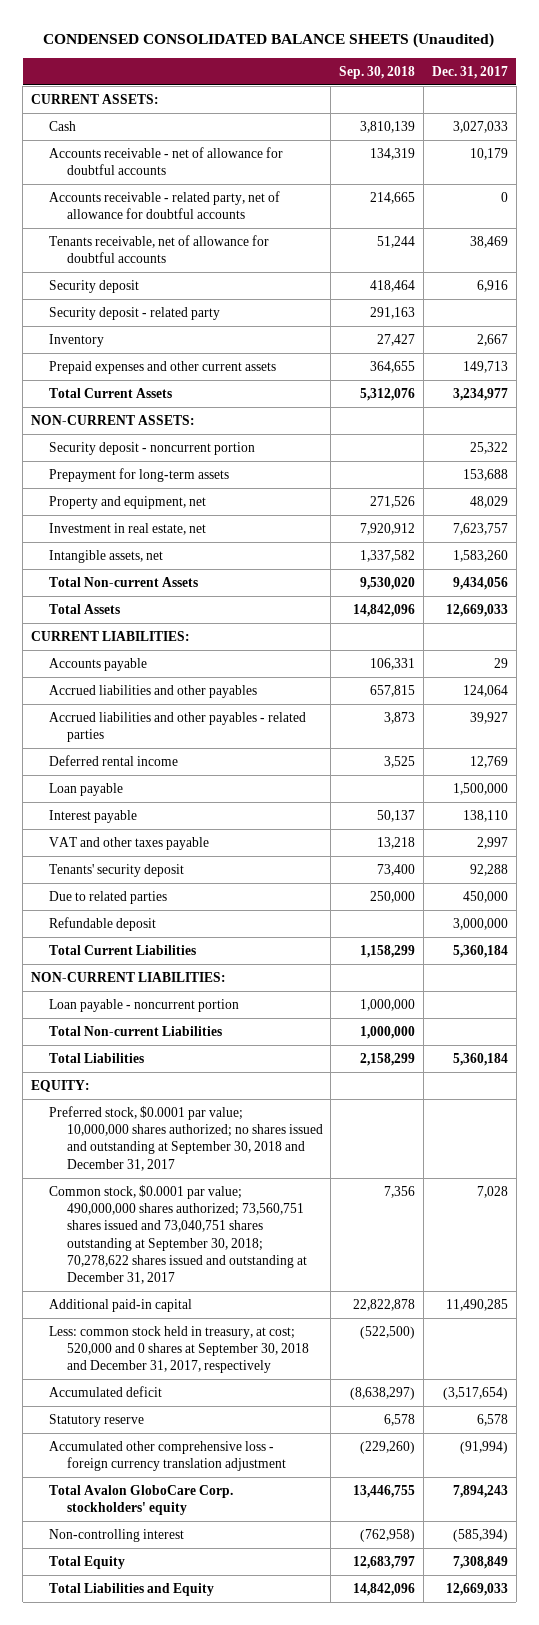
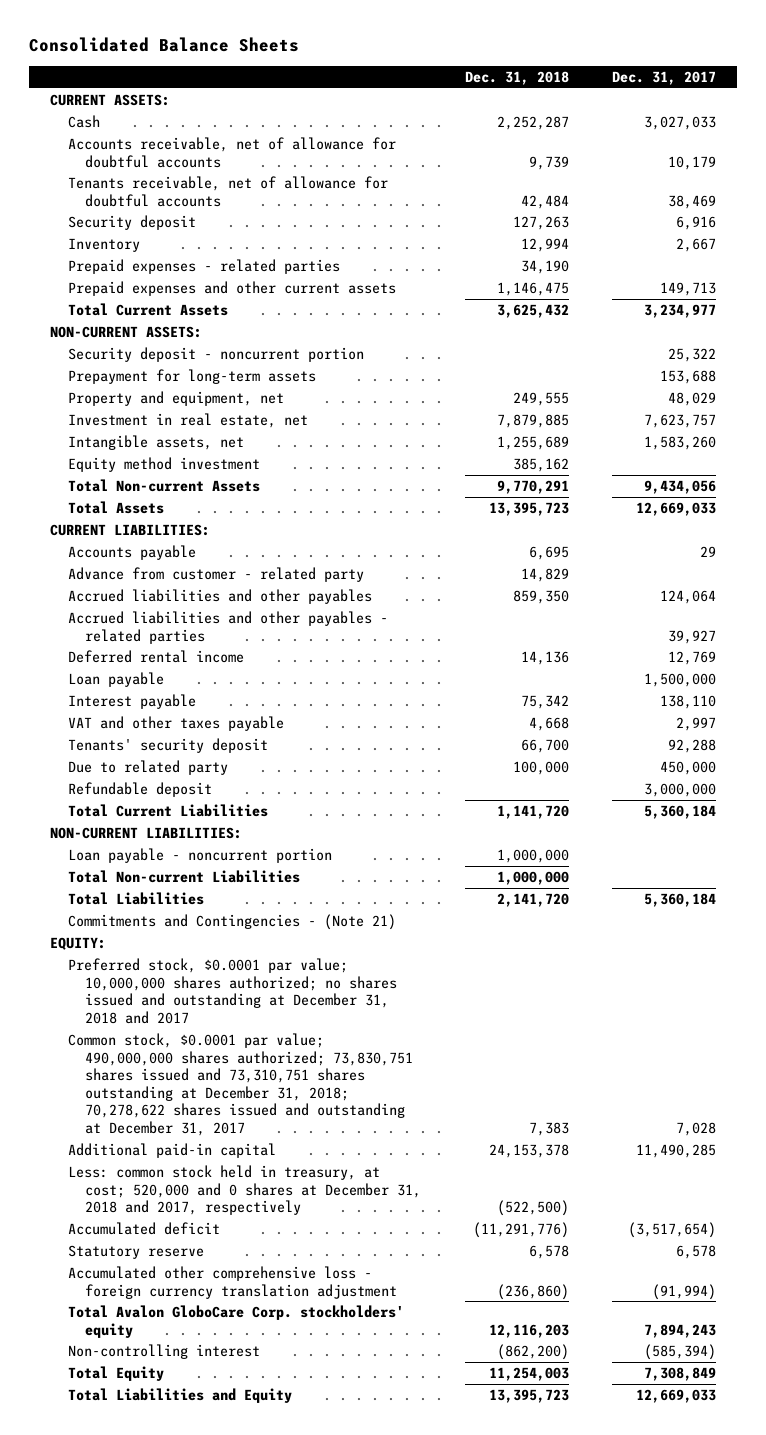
- CONDENSED CONSOLIDATED BALANCE SHEETS (Unaudited)
+ Consolidated Balance Sheets
- | Sep. 30, 2018 | Dec. 31, 2017
+ | Dec. 31, 2018 | Dec. 31, 2017
- Accounts receivable - net of allowance for doubtful accounts | 134,319 | 10,179
- Accounts receivable - related party, net of allowance for doubtful accounts | 214,665 | 0
+ Accounts receivable, net of allowance for doubtful accounts | 9,739 | 10,179
- Security deposit - related party | 291,163 |
+ Prepaid expenses - related parties | 34,190 |
+ Equity method investment | 385,162 |
+ Advance from customer - related party | 14,829 |
- Due to related parties | 250,000 | 450,000
+ Due to related party | 100,000 | 450,000
+ Commitments and Contingencies - (Note 21)
- Preferred stock, $0.0001 par value; 10,000,000 shares authorized; no shares issued and outstanding at September 30, 2018 and December 31, 2017
- Common stock, $0.0001 par value; 490,000,000 shares authorized; 73,560,751 shares issued and 73,040,751 shares outstanding at September 30, 2018; 70,278,622 shares issued and outstanding at December 31, 2017 | 7,356 | 7,028
+ Preferred stock, $0.0001 par value; 10,000,000 shares authorized; no shares issued and outstanding at December 31, 2018 and 2017
+ Common stock, $0.0001 par value; 490,000,000 shares authorized; 73,830,751 shares issued and 73,310,751 shares outstanding at December 31, 2018; 70,278,622 shares issued and outstanding at December 31, 2017 | 7,383 | 7,028
- Less: common stock held in treasury, at cost; 520,000 and 0 shares at September 30, 2018 and December 31, 2017, respectively | (522,500) |
+ Less: common stock held in treasury, at cost; 520,000 and 0 shares at December 31, 2018 and 2017, respectively | (522,500) |

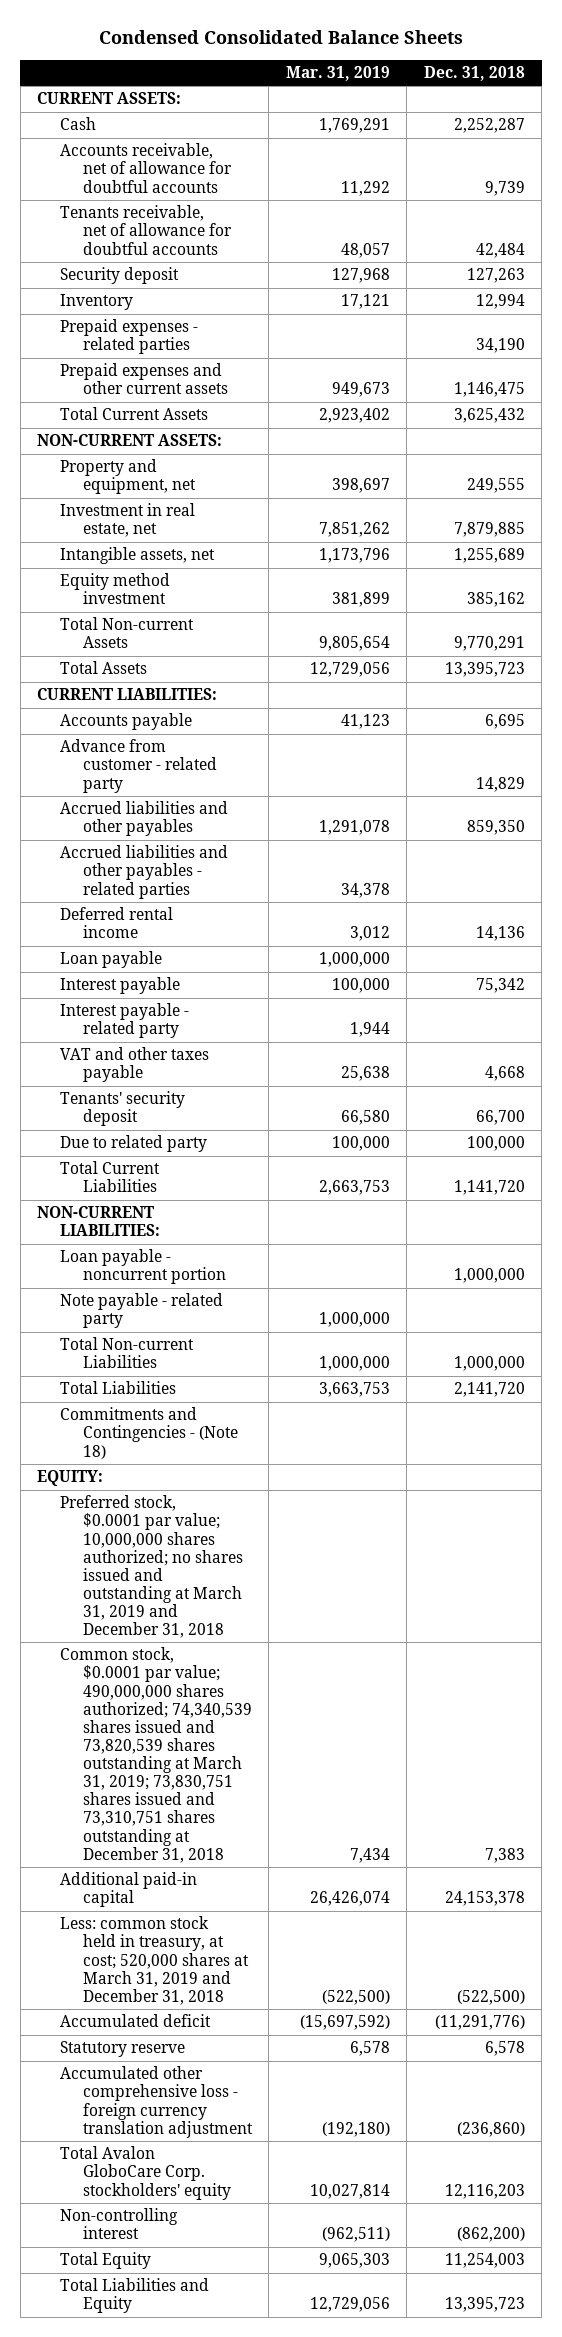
- Consolidated Balance Sheets
+ Condensed Consolidated Balance Sheets
- | Dec. 31, 2018 | Dec. 31, 2017
+ | Mar. 31, 2019 | Dec. 31, 2018
- Security deposit - noncurrent portion | | 25,322
- Prepayment for long-term assets | | 153,688
+ Interest payable - related party | 1,944 |
- Refundable deposit | | 3,000,000
+ Note payable - related party | 1,000,000 |
- Commitments and Contingencies - (Note 21)
+ Commitments and Contingencies - (Note 18)
- Preferred stock, $0.0001 par value; 10,000,000 shares authorized; no shares issued and outstanding at December 31, 2018 and 2017
- Common stock, $0.0001 par value; 490,000,000 shares authorized; 73,830,751 shares issued and 73,310,751 shares outstanding at December 31, 2018; 70,278,622 shares issued and outstanding at December 31, 2017 | 7,383 | 7,028
+ Preferred stock, $0.0001 par value; 10,000,000 shares authorized; no shares issued and outstanding at March 31, 2019 and December 31, 2018
+ Common stock, $0.0001 par value; 490,000,000 shares authorized; 74,340,539 shares issued and 73,820,539 shares outstanding at March 31, 2019; 73,830,751 shares issued and 73,310,751 shares outstanding at December 31, 2018 | 7,434 | 7,383
- Less: common stock held in treasury, at cost; 520,000 and 0 shares at December 31, 2018 and 2017, respectively | (522,500) |
+ Less: common stock held in treasury, at cost; 520,000 shares at March 31, 2019 and December 31, 2018 | (522,500) | (522,500)

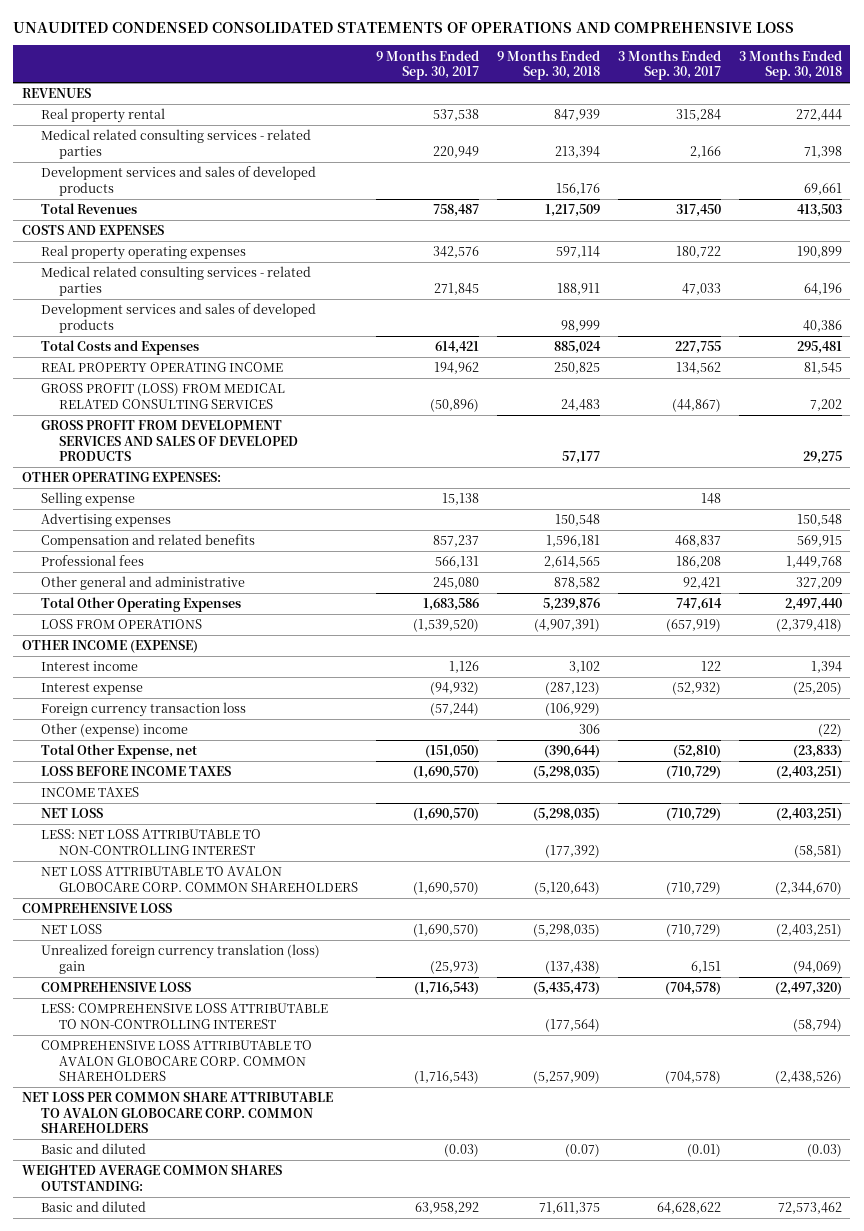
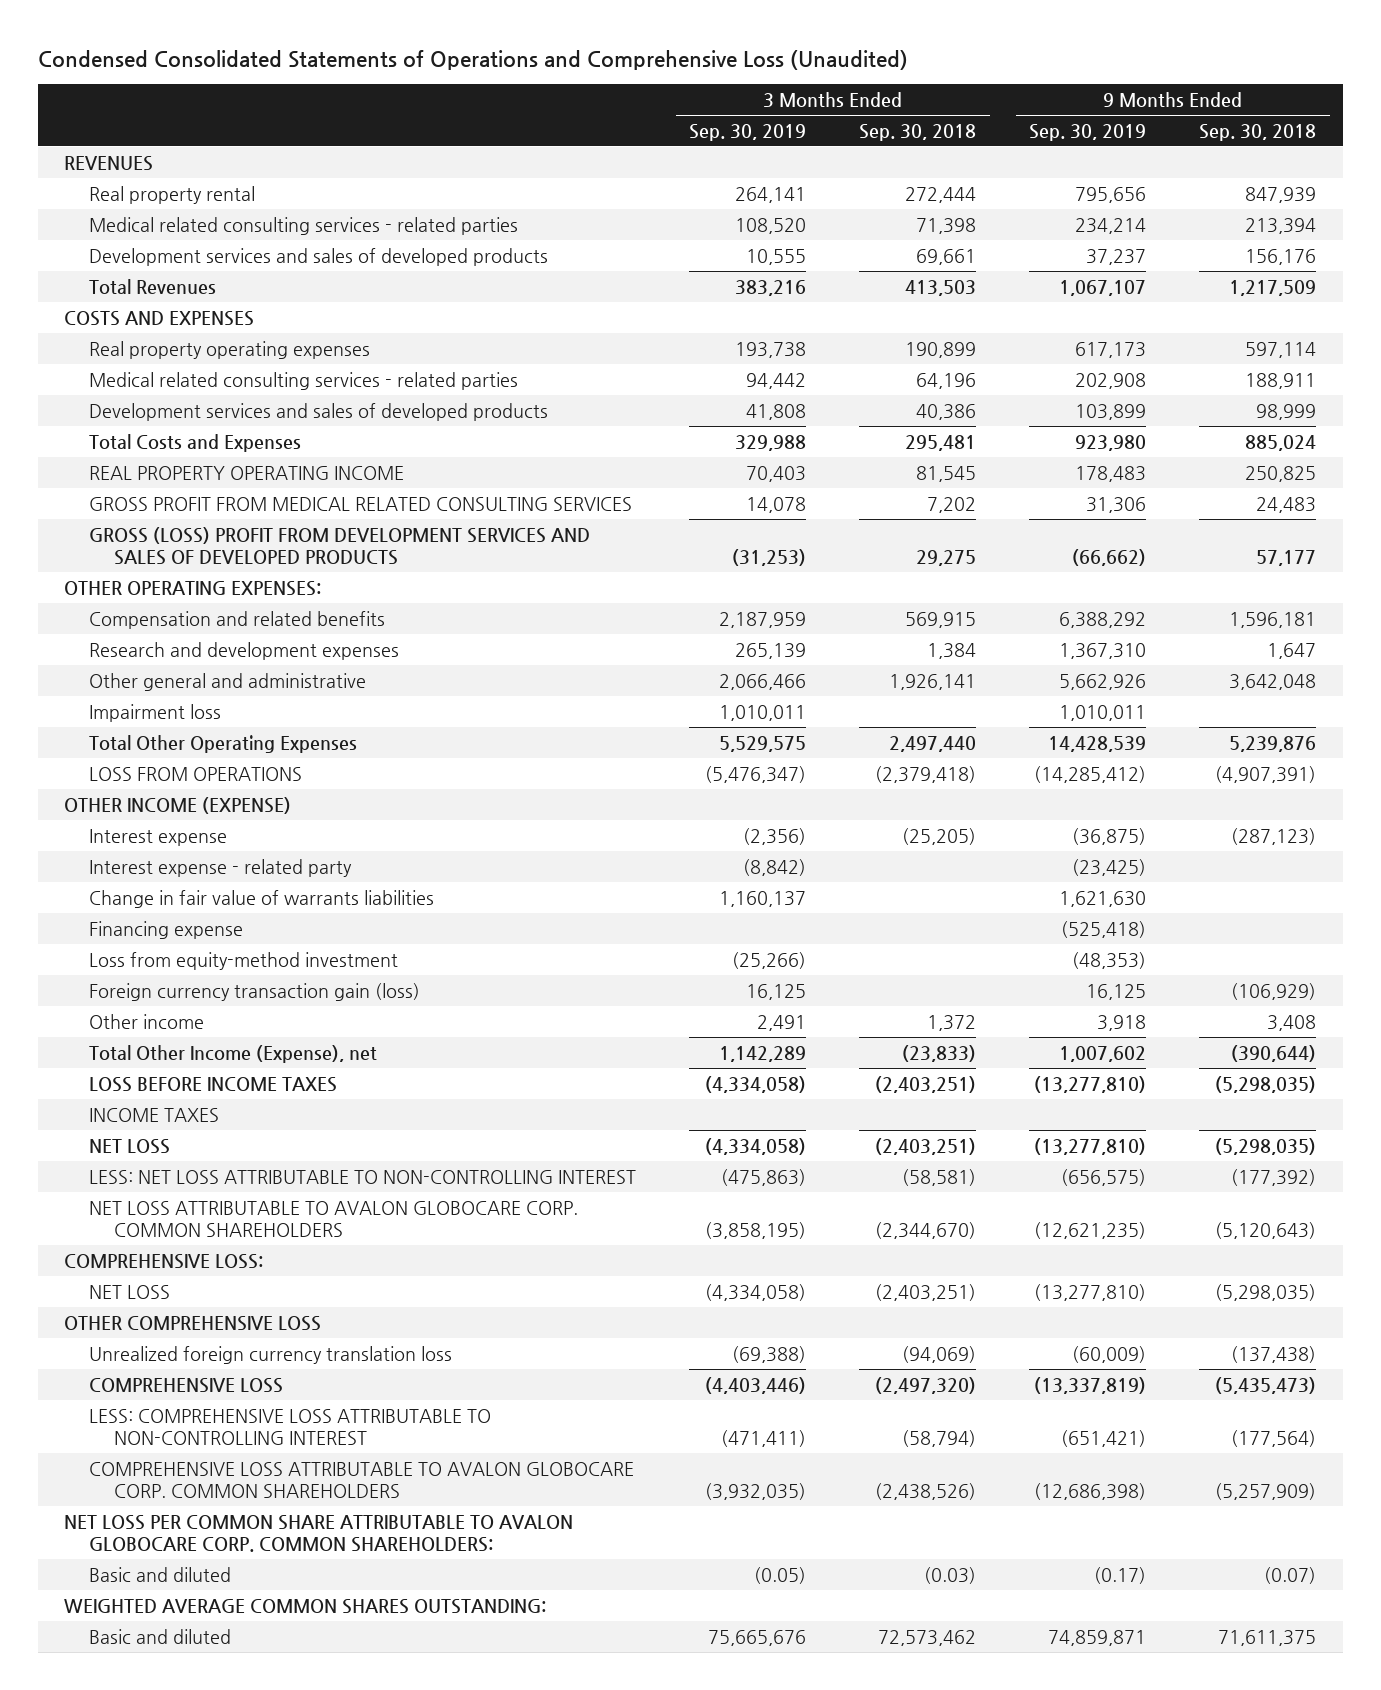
- UNAUDITED CONDENSED CONSOLIDATED STATEMENTS OF OPERATIONS AND COMPREHENSIVE LOSS
+ Condensed Consolidated Statements of Operations and Comprehensive Loss (Unaudited)
- | 9 Months Ended Sep. 30, 2017 | 9 Months Ended Sep. 30, 2018 | 3 Months Ended Sep. 30, 2017 | 3 Months Ended Sep. 30, 2018
+ | 3 Months Ended Sep. 30, 2019 | 3 Months Ended Sep. 30, 2018 | 9 Months Ended Sep. 30, 2019 | 9 Months Ended Sep. 30, 2018
- GROSS PROFIT (LOSS) FROM MEDICAL RELATED CONSULTING SERVICES | (50,896) | 24,483 | (44,867) | 7,202
- GROSS PROFIT FROM DEVELOPMENT SERVICES AND SALES OF DEVELOPED PRODUCTS | | 57,177 | | 29,275
+ GROSS PROFIT FROM MEDICAL RELATED CONSULTING SERVICES | 14,078 | 7,202 | 31,306 | 24,483
+ GROSS (LOSS) PROFIT FROM DEVELOPMENT SERVICES AND SALES OF DEVELOPED PRODUCTS | (31,253) | 29,275 | (66,662) | 57,177
- Selling expense | 15,138 | | 148 |
- Advertising expenses | | 150,548 | | 150,548
- Professional fees | 566,131 | 2,614,565 | 186,208 | 1,449,768
- Other general and administrative | 245,080 | 878,582 | 92,421 | 327,209
+ Research and development expenses | 265,139 | 1,384 | 1,367,310 | 1,647
+ Other general and administrative | 2,066,466 | 1,926,141 | 5,662,926 | 3,642,048
+ Impairment loss | 1,010,011 | | 1,010,011 |
- Interest income | 1,126 | 3,102 | 122 | 1,394
- Foreign currency transaction loss | (57,244) | (106,929) | |
- Other (expense) income | | 306 | | (22)
- Total Other Expense, net | (151,050) | (390,644) | (52,810) | (23,833)
+ Interest expense - related party | (8,842) | | (23,425) |
+ Change in fair value of warrants liabilities | 1,160,137 | | 1,621,630 |
+ Financing expense | | | (525,418) |
+ Loss from equity-method investment | (25,266) | | (48,353) |
+ Foreign currency transaction gain (loss) | 16,125 | | 16,125 | (106,929)
+ Other income | 2,491 | 1,372 | 3,918 | 3,408
+ Total Other Income (Expense), net | 1,142,289 | (23,833) | 1,007,602 | (390,644)
- COMPREHENSIVE LOSS
+ COMPREHENSIVE LOSS:
- Unrealized foreign currency translation (loss) gain | (25,973) | (137,438) | 6,151 | (94,069)
+ OTHER COMPREHENSIVE LOSS
+ Unrealized foreign currency translation loss | (69,388) | (94,069) | (60,009) | (137,438)
- NET LOSS PER COMMON SHARE ATTRIBUTABLE TO AVALON GLOBOCARE CORP. COMMON SHAREHOLDERS
+ NET LOSS PER COMMON SHARE ATTRIBUTABLE TO AVALON GLOBOCARE CORP. COMMON SHAREHOLDERS:

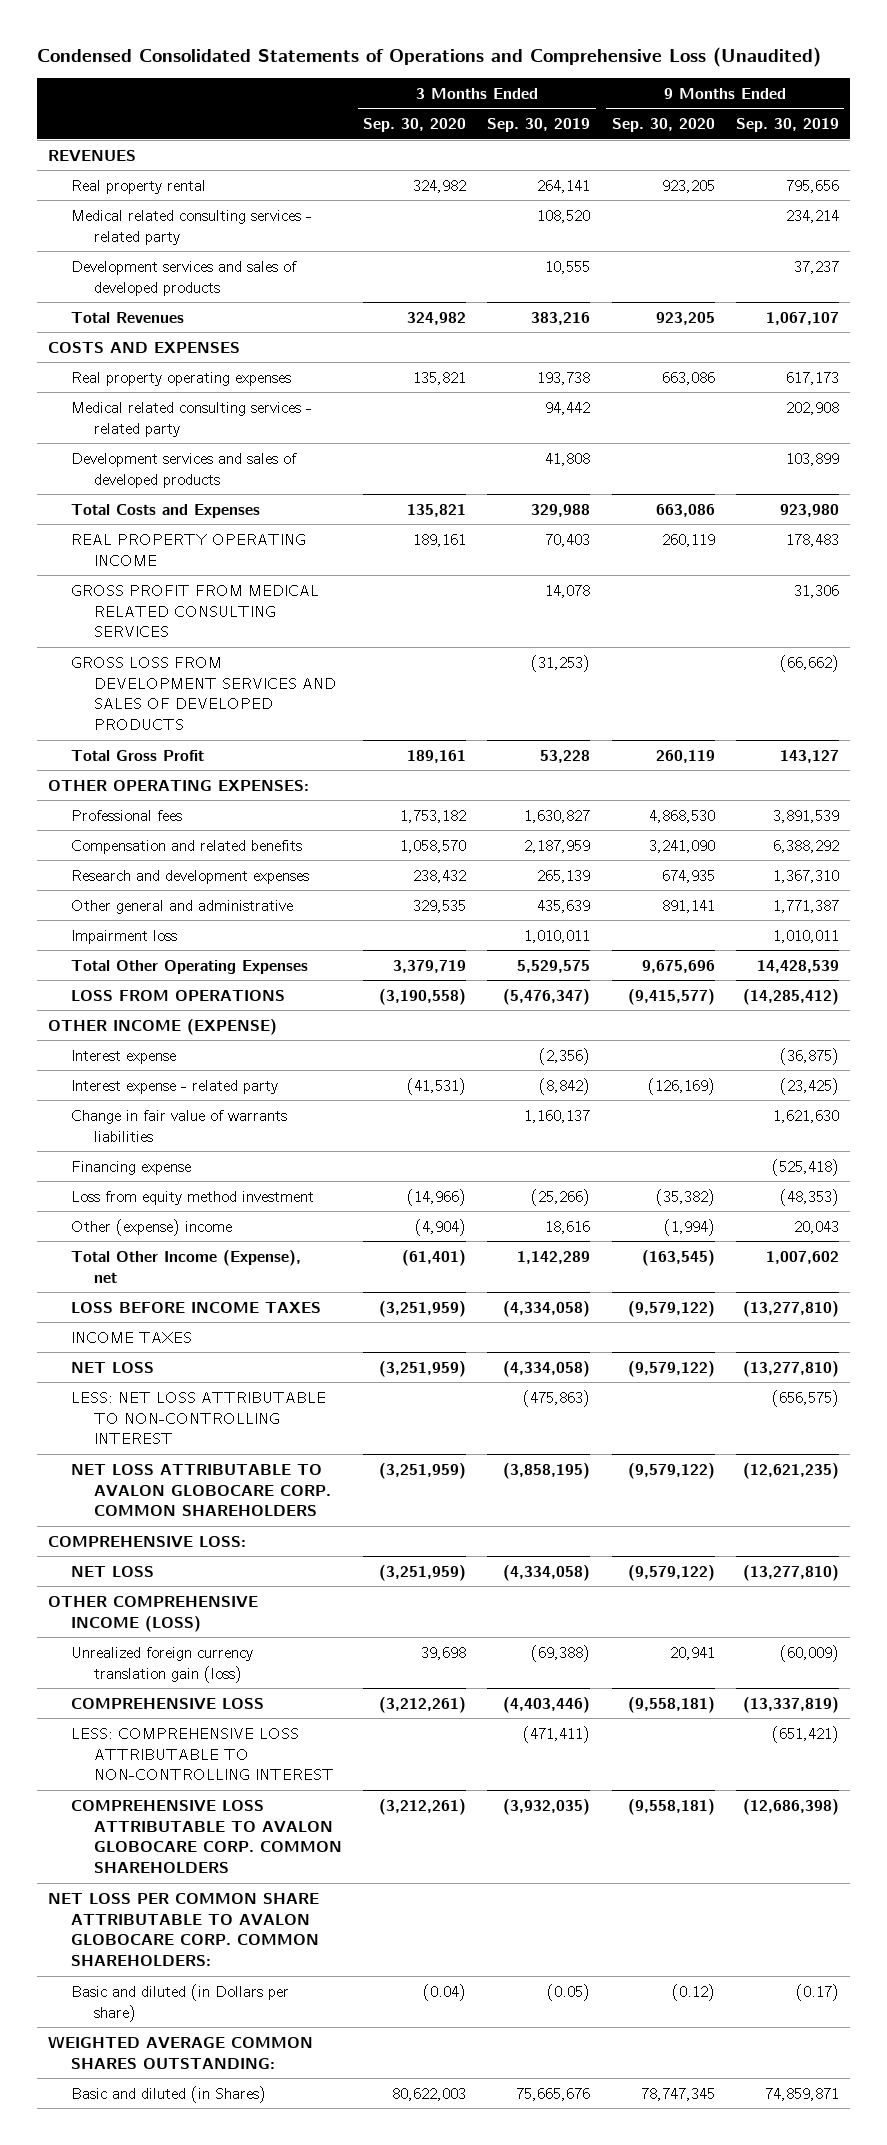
- | 3 Months Ended Sep. 30, 2019 | 3 Months Ended Sep. 30, 2018 | 9 Months Ended Sep. 30, 2019 | 9 Months Ended Sep. 30, 2018
+ | 3 Months Ended Sep. 30, 2020 | 3 Months Ended Sep. 30, 2019 | 9 Months Ended Sep. 30, 2020 | 9 Months Ended Sep. 30, 2019
- Medical related consulting services - related parties | 108,520 | 71,398 | 234,214 | 213,394
+ Medical related consulting services - related party | | 108,520 | | 234,214
- Medical related consulting services - related parties | 94,442 | 64,196 | 202,908 | 188,911
+ Medical related consulting services - related party | | 94,442 | | 202,908
- GROSS (LOSS) PROFIT FROM DEVELOPMENT SERVICES AND SALES OF DEVELOPED PRODUCTS | (31,253) | 29,275 | (66,662) | 57,177
+ GROSS LOSS FROM DEVELOPMENT SERVICES AND SALES OF DEVELOPED PRODUCTS | | (31,253) | | (66,662)
+ Total Gross Profit | 189,161 | 53,228 | 260,119 | 143,127
+ Professional fees | 1,753,182 | 1,630,827 | 4,868,530 | 3,891,539
- Other general and administrative | 2,066,466 | 1,926,141 | 5,662,926 | 3,642,048
+ Other general and administrative | 329,535 | 435,639 | 891,141 | 1,771,387
- Loss from equity-method investment | (25,266) | | (48,353) |
- Foreign currency transaction gain (loss) | 16,125 | | 16,125 | (106,929)
- Other income | 2,491 | 1,372 | 3,918 | 3,408
+ Loss from equity method investment | (14,966) | (25,266) | (35,382) | (48,353)
+ Other (expense) income | (4,904) | 18,616 | (1,994) | 20,043
- OTHER COMPREHENSIVE LOSS
- Unrealized foreign currency translation loss | (69,388) | (94,069) | (60,009) | (137,438)
+ OTHER COMPREHENSIVE INCOME (LOSS)
+ Unrealized foreign currency translation gain (loss) | 39,698 | (69,388) | 20,941 | (60,009)
- Basic and diluted | (0.05) | (0.03) | (0.17) | (0.07)
+ Basic and diluted (in Dollars per share) | (0.04) | (0.05) | (0.12) | (0.17)
- Basic and diluted | 75,665,676 | 72,573,462 | 74,859,871 | 71,611,375
+ Basic and diluted (in Shares) | 80,622,003 | 75,665,676 | 78,747,345 | 74,859,871

